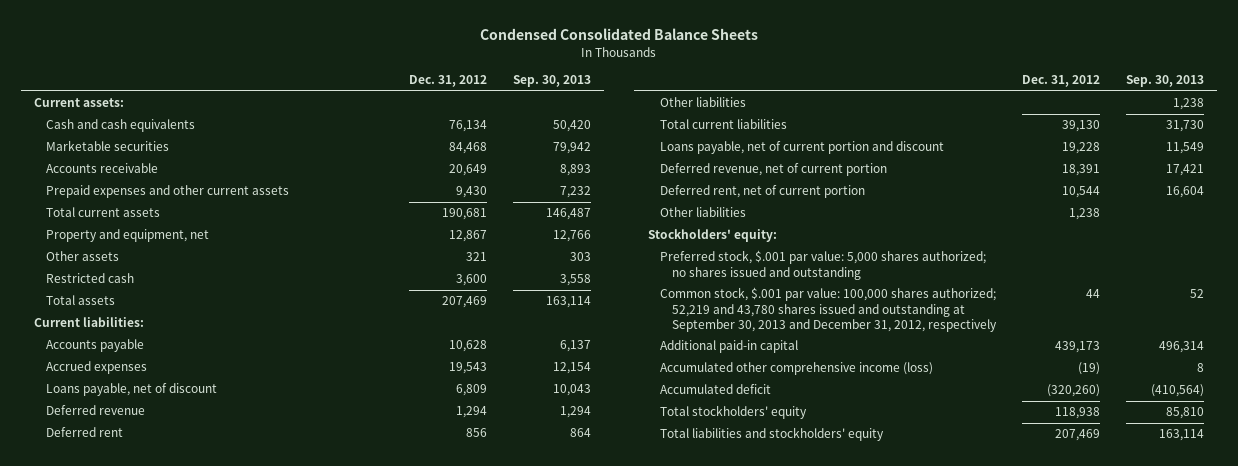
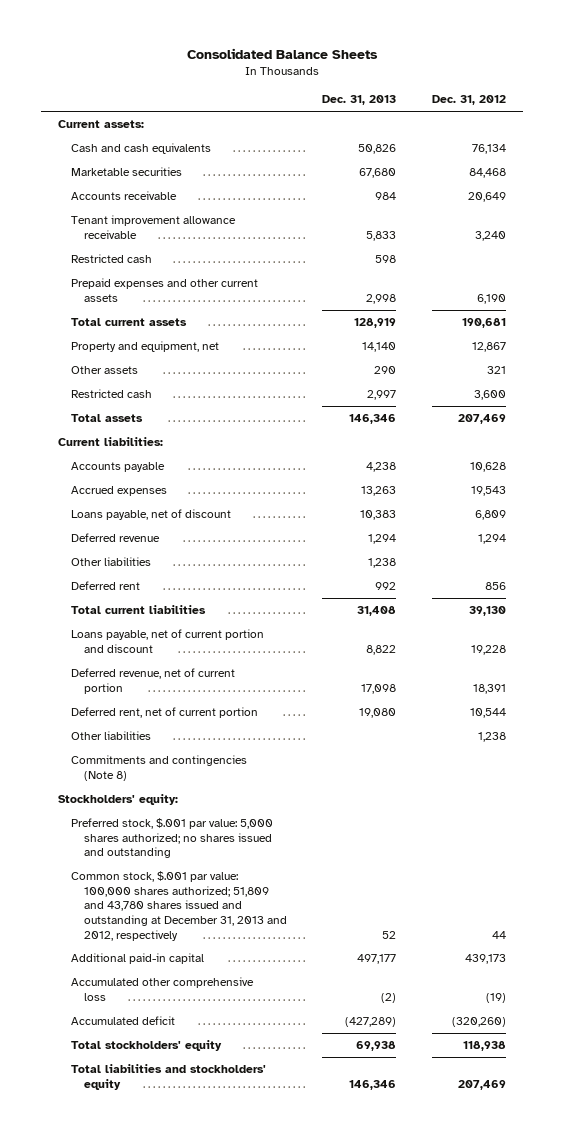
- Condensed Consolidated Balance Sheets
+ Consolidated Balance Sheets
- | Dec. 31, 2012 | Sep. 30, 2013
+ | Dec. 31, 2013 | Dec. 31, 2012
- Prepaid expenses and other current assets | 9,430 | 7,232
+ Tenant improvement allowance receivable | 5,833 | 3,240
+ Restricted cash | 598 |
+ Prepaid expenses and other current assets | 2,998 | 6,190
moved down: Deferred rent | 992 | 856
+ Commitments and contingencies (Note 8)
- Common stock, $.001 par value: 100,000 shares authorized; 52,219 and 43,780 shares issued and outstanding at September 30, 2013 and December 31, 2012, respectively | 44 | 52
+ Common stock, $.001 par value: 100,000 shares authorized; 51,809 and 43,780 shares issued and outstanding at December 31, 2013 and 2012, respectively | 52 | 44
- Accumulated other comprehensive income (loss) | (19) | 8
+ Accumulated other comprehensive loss | (2) | (19)

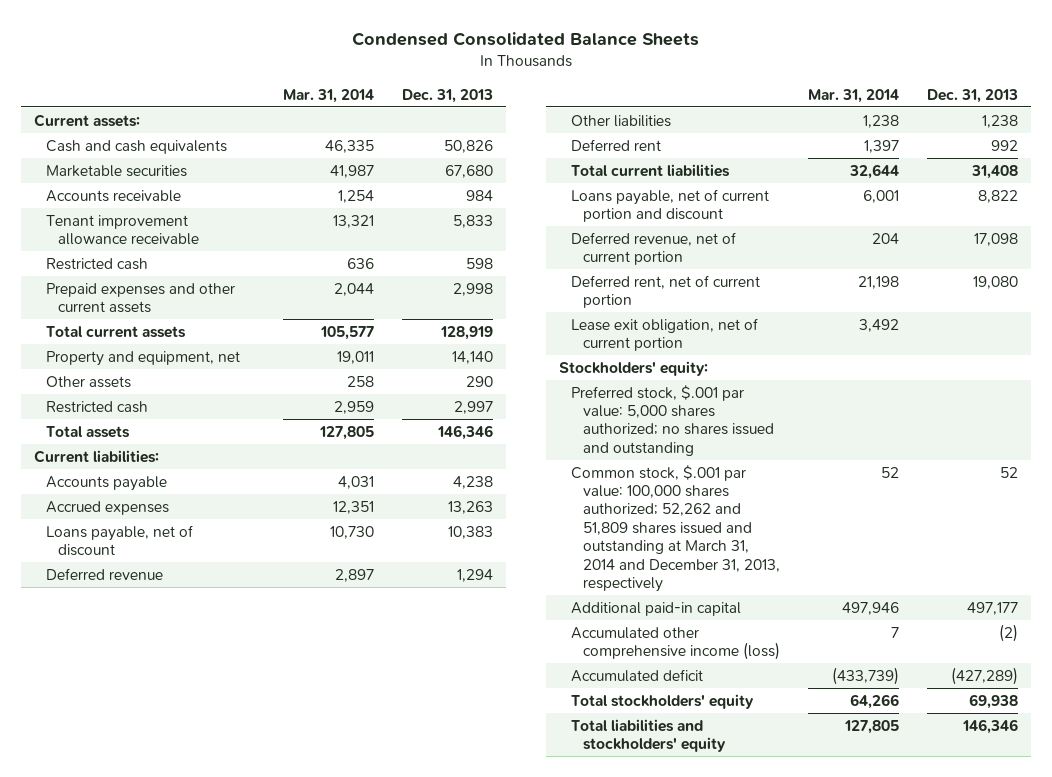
- Consolidated Balance Sheets
+ Condensed Consolidated Balance Sheets
- | Dec. 31, 2013 | Dec. 31, 2012
+ | Mar. 31, 2014 | Dec. 31, 2013
- Other liabilities | | 1,238
- Commitments and contingencies (Note 8)
+ Lease exit obligation, net of current portion | 3,492 |
- Common stock, $.001 par value: 100,000 shares authorized; 51,809 and 43,780 shares issued and outstanding at December 31, 2013 and 2012, respectively | 52 | 44
+ Common stock, $.001 par value: 100,000 shares authorized; 52,262 and 51,809 shares issued and outstanding at March 31, 2014 and December 31, 2013, respectively | 52 | 52
- Accumulated other comprehensive loss | (2) | (19)
+ Accumulated other comprehensive income (loss) | 7 | (2)

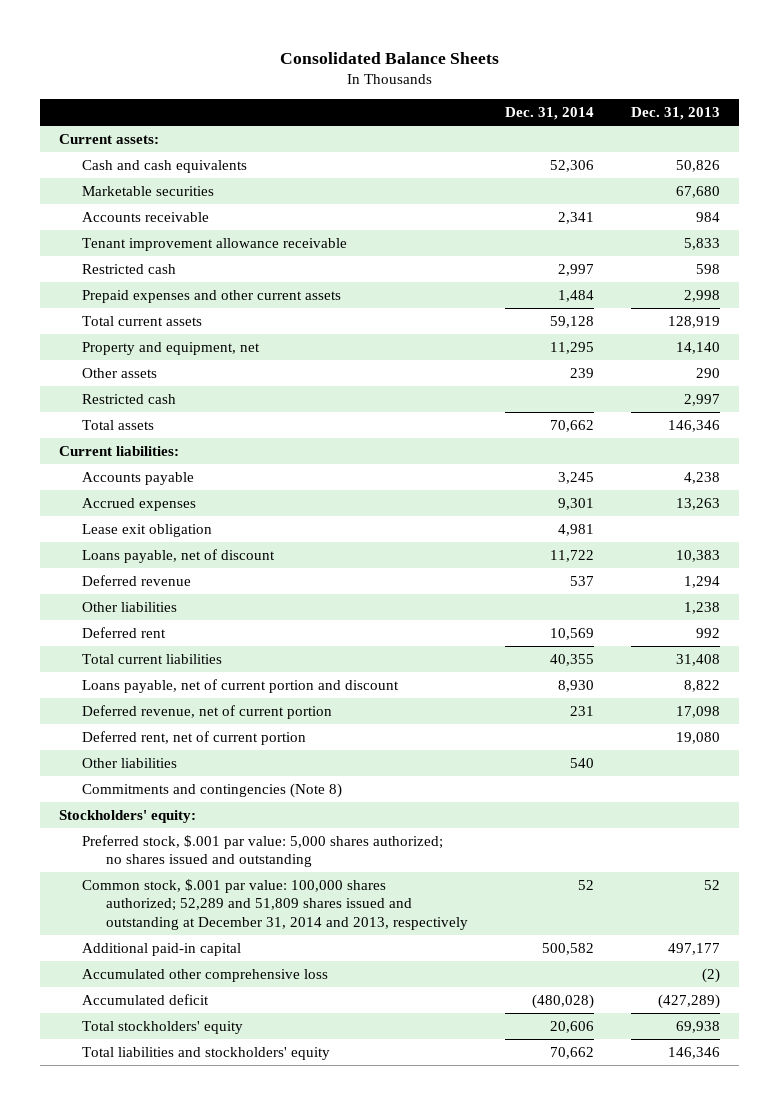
- Condensed Consolidated Balance Sheets
+ Consolidated Balance Sheets
- | Mar. 31, 2014 | Dec. 31, 2013
+ | Dec. 31, 2014 | Dec. 31, 2013
+ Lease exit obligation | 4,981 |
- Lease exit obligation, net of current portion | 3,492 |
+ Other liabilities | 540 |
+ Commitments and contingencies (Note 8)
- Common stock, $.001 par value: 100,000 shares authorized; 52,262 and 51,809 shares issued and outstanding at March 31, 2014 and December 31, 2013, respectively | 52 | 52
+ Common stock, $.001 par value: 100,000 shares authorized; 52,289 and 51,809 shares issued and outstanding at December 31, 2014 and 2013, respectively | 52 | 52
- Accumulated other comprehensive income (loss) | 7 | (2)
+ Accumulated other comprehensive loss | | (2)

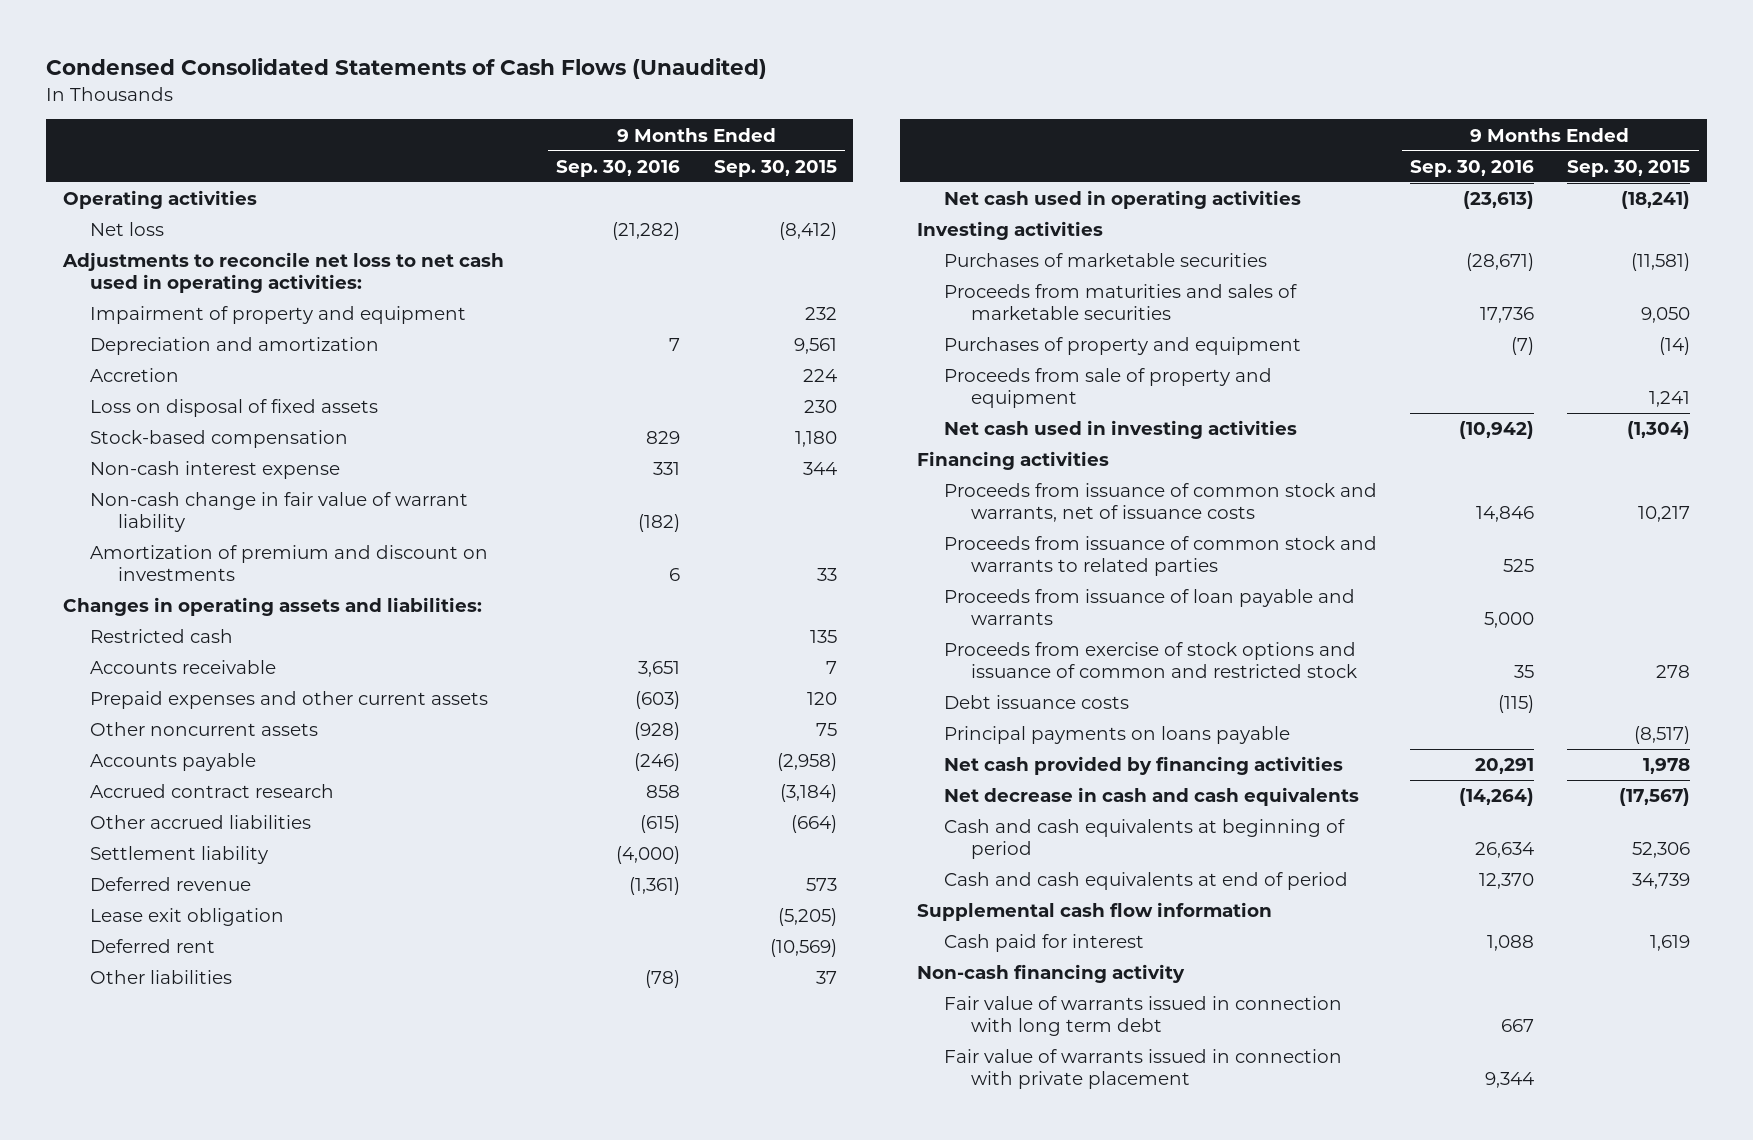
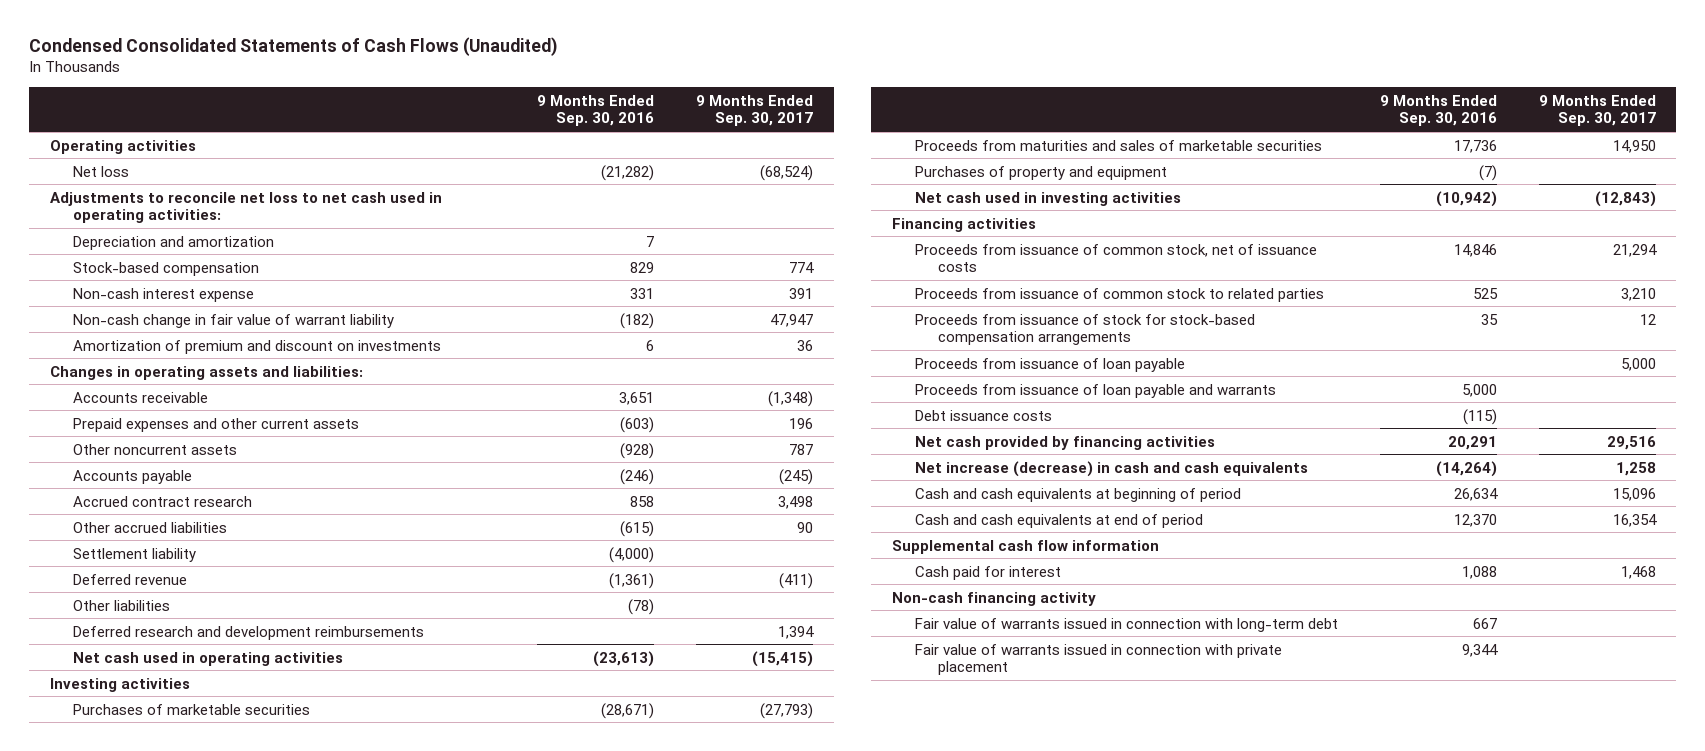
- | 9 Months Ended Sep. 30, 2016 | 9 Months Ended Sep. 30, 2015
+ | 9 Months Ended Sep. 30, 2016 | 9 Months Ended Sep. 30, 2017
- Impairment of property and equipment | | 232
- Accretion | | 224
- Loss on disposal of fixed assets | | 230
- Restricted cash | | 135
- Lease exit obligation | | (5,205)
- Deferred rent | | (10,569)
+ Deferred research and development reimbursements | | 1,394
- Proceeds from sale of property and equipment | | 1,241
- Proceeds from issuance of common stock and warrants, net of issuance costs | 14,846 | 10,217
- Proceeds from issuance of common stock and warrants to related parties | 525 |
+ Proceeds from issuance of common stock, net of issuance costs | 14,846 | 21,294
+ Proceeds from issuance of common stock to related parties | 525 | 3,210
+ Proceeds from issuance of stock for stock-based compensation arrangements | 35 | 12
+ Proceeds from issuance of loan payable | | 5,000
- Proceeds from exercise of stock options and issuance of common and restricted stock | 35 | 278
- Principal payments on loans payable | | (8,517)
- Net decrease in cash and cash equivalents | (14,264) | (17,567)
+ Net increase (decrease) in cash and cash equivalents | (14,264) | 1,258
- Fair value of warrants issued in connection with long term debt | 667 |
+ Fair value of warrants issued in connection with long-term debt | 667 |

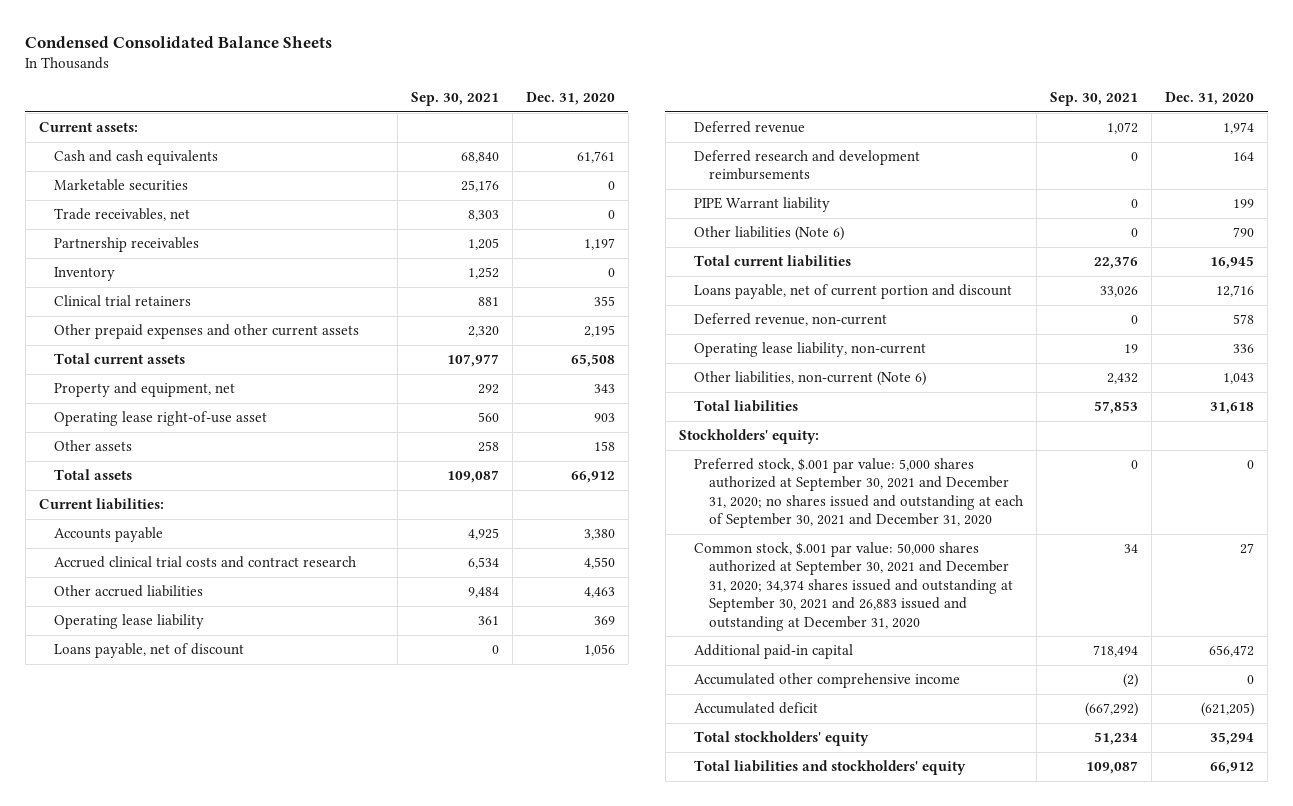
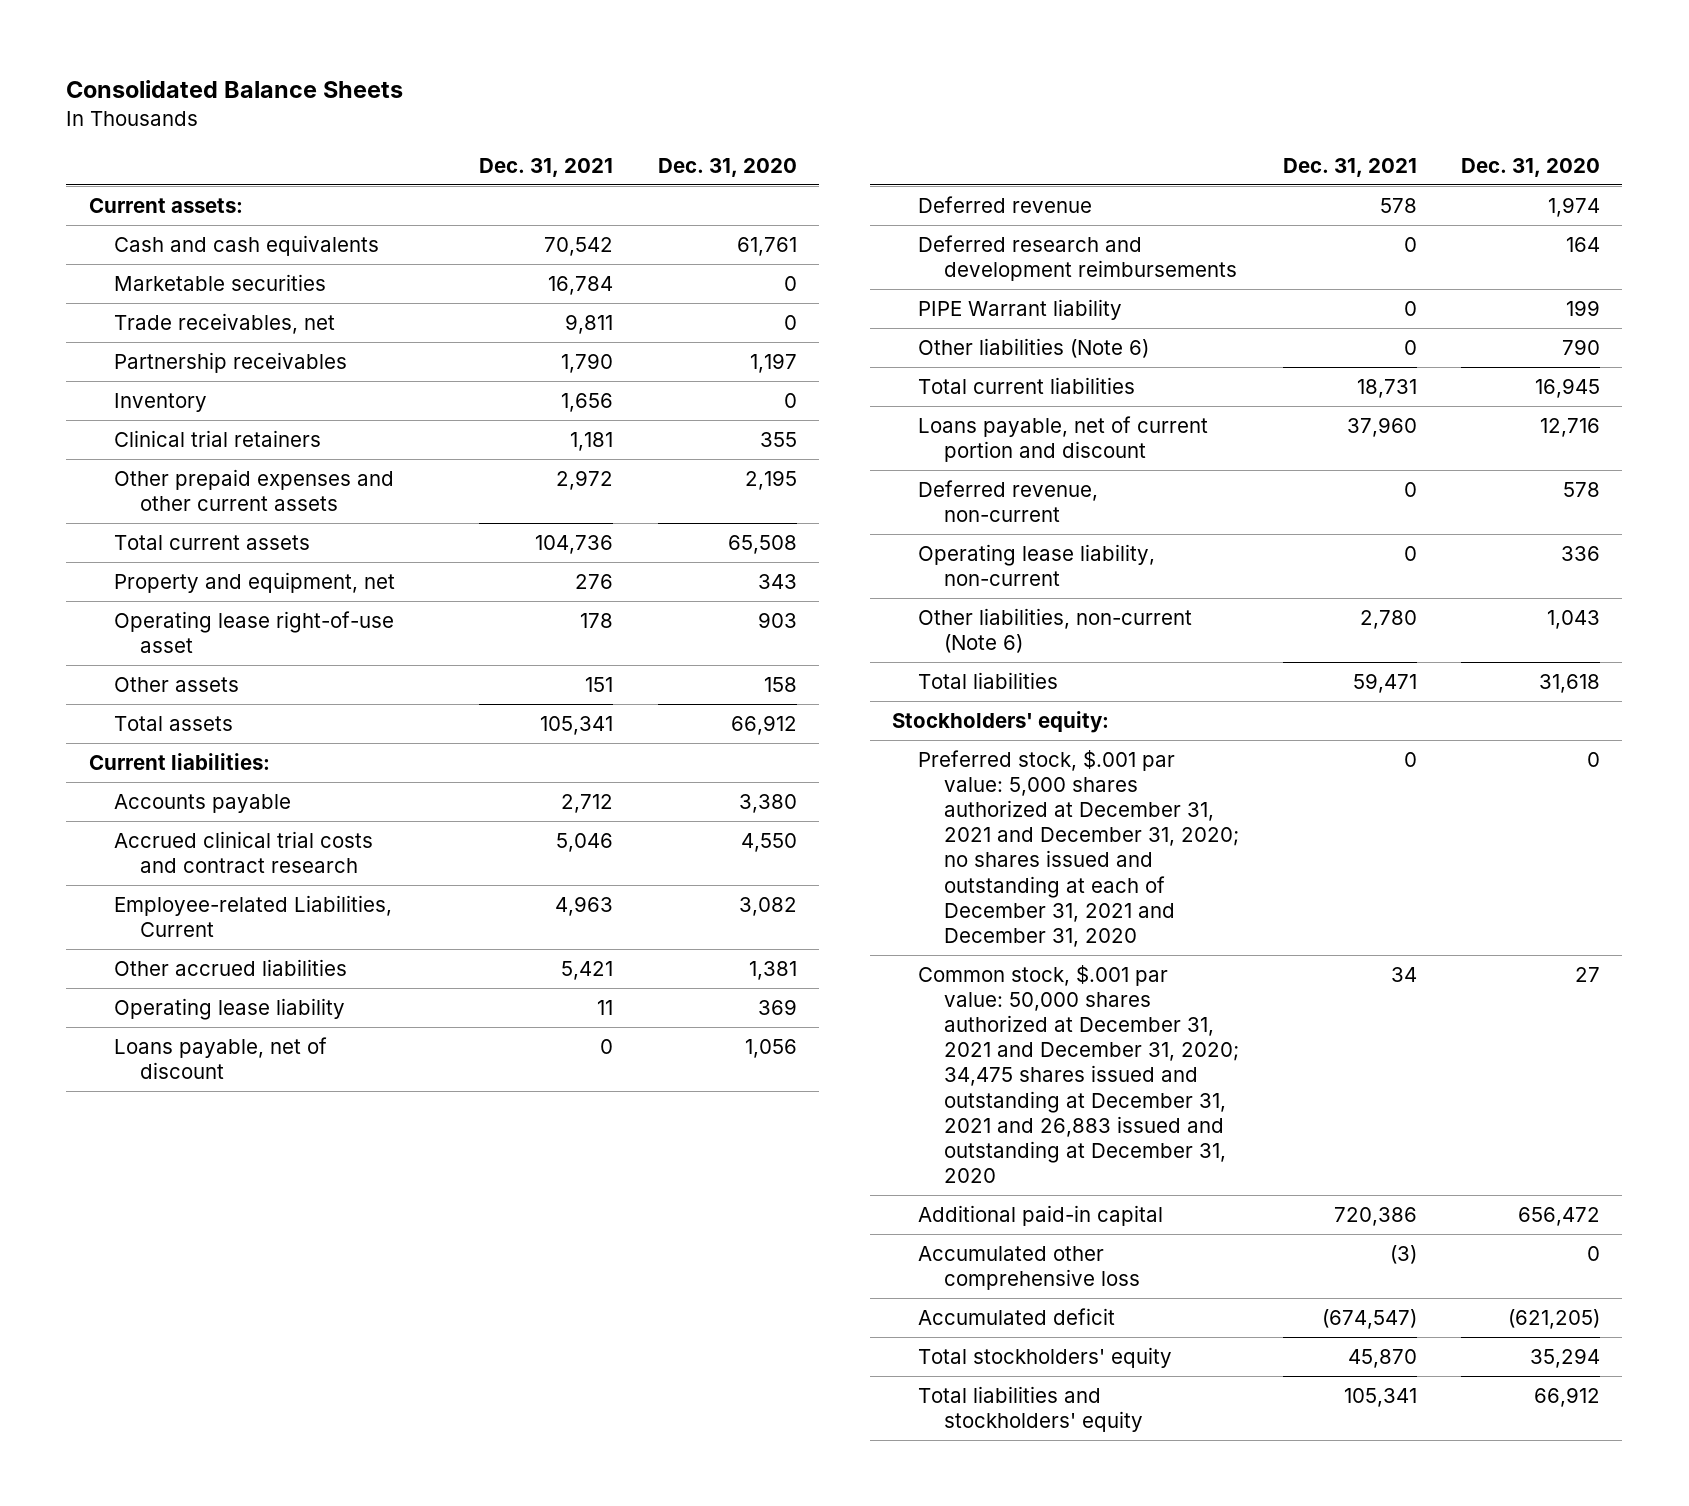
- Condensed Consolidated Balance Sheets
+ Consolidated Balance Sheets
- | Sep. 30, 2021 | Dec. 31, 2020
+ | Dec. 31, 2021 | Dec. 31, 2020
- Other accrued liabilities | 9,484 | 4,463
+ Employee-related Liabilities, Current | 4,963 | 3,082
+ Other accrued liabilities | 5,421 | 1,381
- Preferred stock, $.001 par value: 5,000 shares authorized at September 30, 2021 and December 31, 2020; no shares issued and outstanding at each of September 30, 2021 and December 31, 2020 | 0 | 0
- Common stock, $.001 par value: 50,000 shares authorized at September 30, 2021 and December 31, 2020; 34,374 shares issued and outstanding at September 30, 2021 and 26,883 issued and outstanding at December 31, 2020 | 34 | 27
+ Preferred stock, $.001 par value: 5,000 shares authorized at December 31, 2021 and December 31, 2020; no shares issued and outstanding at each of December 31, 2021 and December 31, 2020 | 0 | 0
+ Common stock, $.001 par value: 50,000 shares authorized at December 31, 2021 and December 31, 2020; 34,475 shares issued and outstanding at December 31, 2021 and 26,883 issued and outstanding at December 31, 2020 | 34 | 27
- Accumulated other comprehensive income | (2) | 0
+ Accumulated other comprehensive loss | (3) | 0

